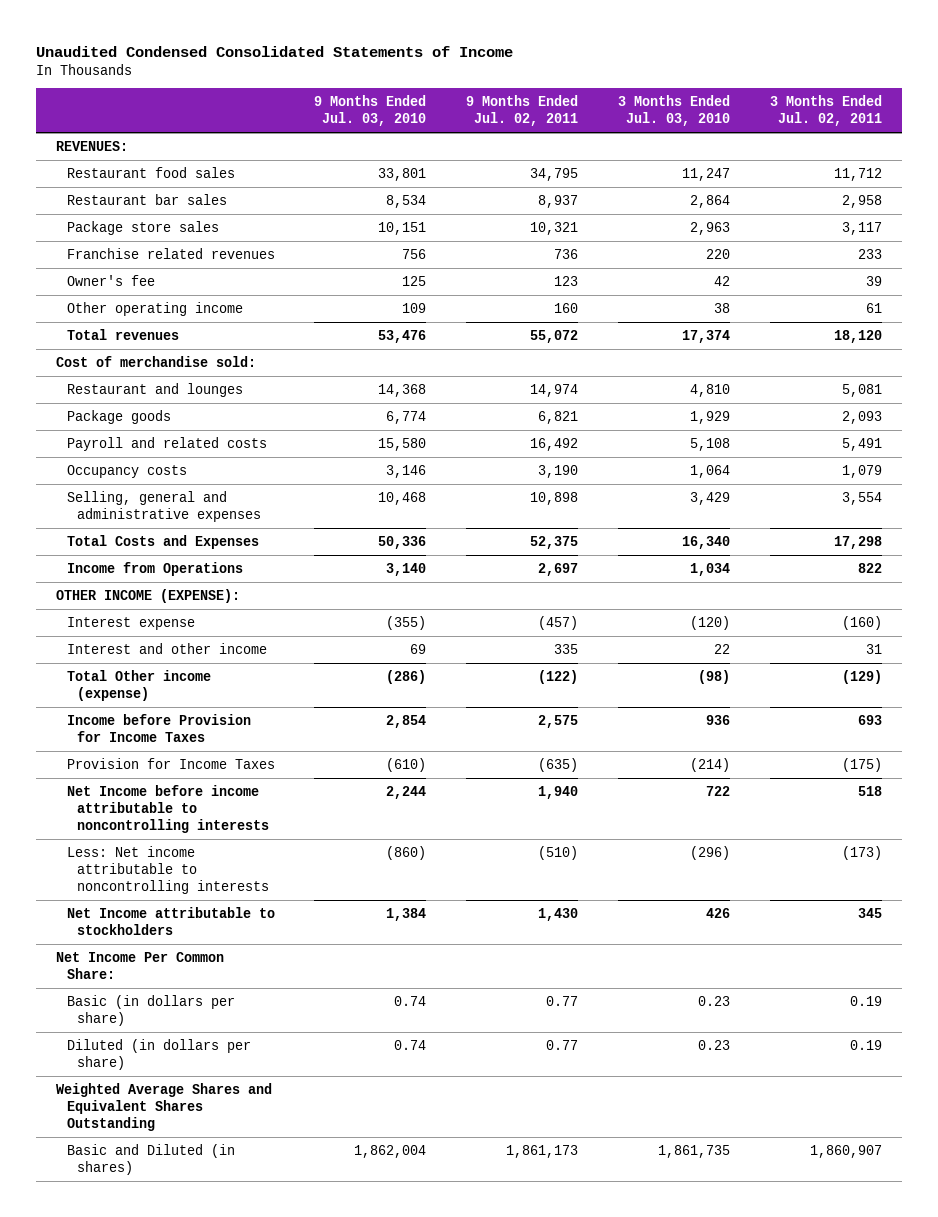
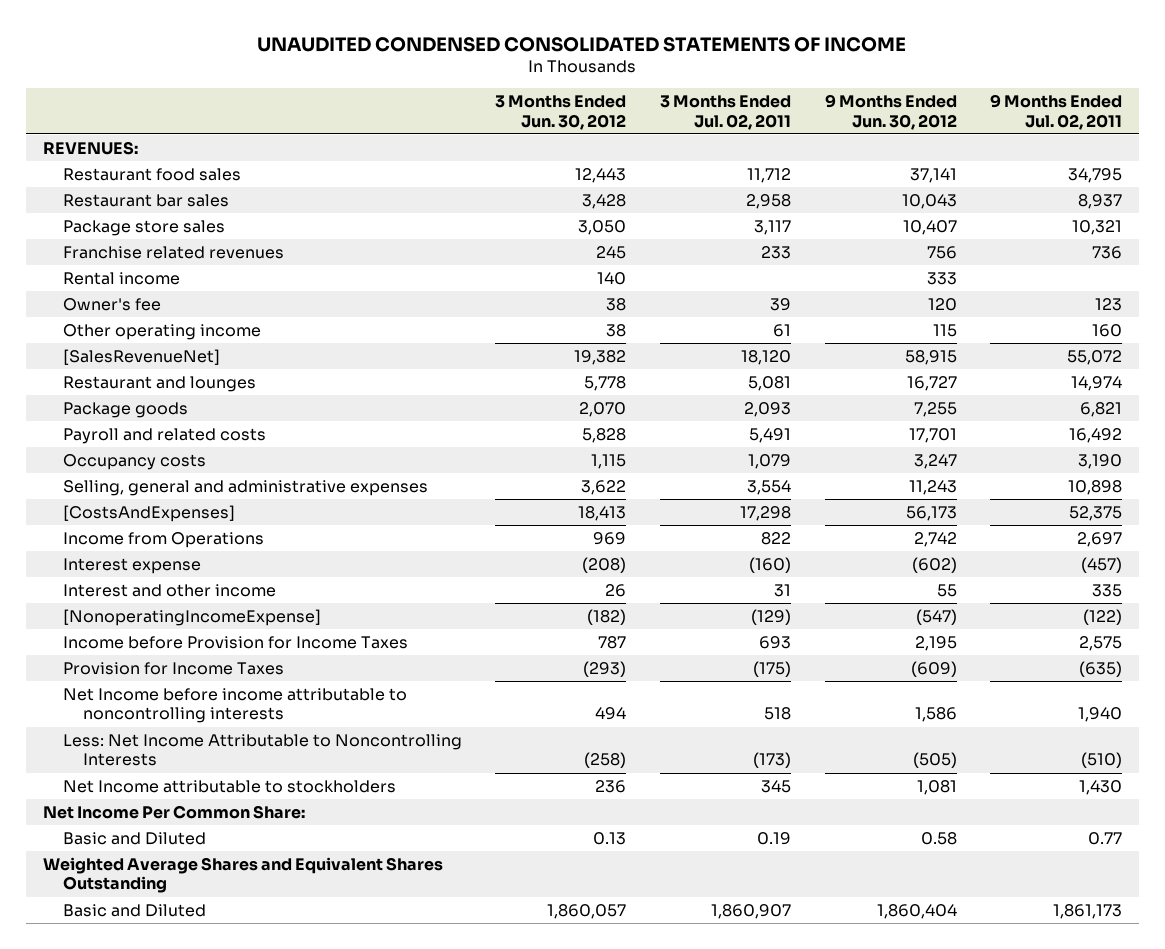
- Unaudited Condensed Consolidated Statements of Income
+ UNAUDITED CONDENSED CONSOLIDATED STATEMENTS OF INCOME
- | 9 Months Ended Jul. 03, 2010 | 9 Months Ended Jul. 02, 2011 | 3 Months Ended Jul. 03, 2010 | 3 Months Ended Jul. 02, 2011
+ | 3 Months Ended Jun. 30, 2012 | 3 Months Ended Jul. 02, 2011 | 9 Months Ended Jun. 30, 2012 | 9 Months Ended Jul. 02, 2011
+ Rental income | 140 | | 333 |
- Total revenues | 53,476 | 55,072 | 17,374 | 18,120
- Cost of merchandise sold:
+ [SalesRevenueNet] | 19,382 | 18,120 | 58,915 | 55,072
- Total Costs and Expenses | 50,336 | 52,375 | 16,340 | 17,298
+ [CostsAndExpenses] | 18,413 | 17,298 | 56,173 | 52,375
- OTHER INCOME (EXPENSE):
- Total Other income (expense) | (286) | (122) | (98) | (129)
+ [NonoperatingIncomeExpense] | (182) | (129) | (547) | (122)
- Less: Net income attributable to noncontrolling interests | (860) | (510) | (296) | (173)
+ Less: Net Income Attributable to Noncontrolling Interests | (258) | (173) | (505) | (510)
- Basic (in dollars per share) | 0.74 | 0.77 | 0.23 | 0.19
- Diluted (in dollars per share) | 0.74 | 0.77 | 0.23 | 0.19
+ Basic and Diluted | 0.13 | 0.19 | 0.58 | 0.77
- Basic and Diluted (in shares) | 1,862,004 | 1,861,173 | 1,861,735 | 1,860,907
+ Basic and Diluted | 1,860,057 | 1,860,907 | 1,860,404 | 1,861,173

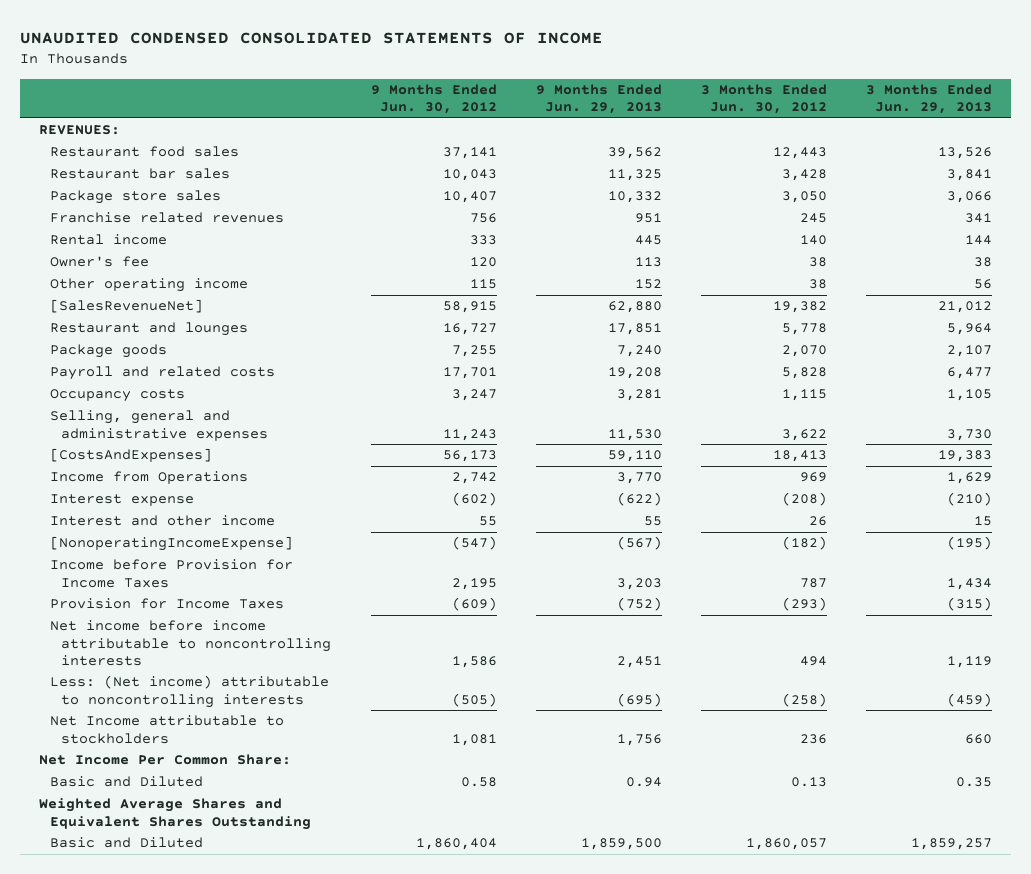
- | 3 Months Ended Jun. 30, 2012 | 3 Months Ended Jul. 02, 2011 | 9 Months Ended Jun. 30, 2012 | 9 Months Ended Jul. 02, 2011
+ | 9 Months Ended Jun. 30, 2012 | 9 Months Ended Jun. 29, 2013 | 3 Months Ended Jun. 30, 2012 | 3 Months Ended Jun. 29, 2013
- Net Income before income attributable to noncontrolling interests | 494 | 518 | 1,586 | 1,940
- Less: Net Income Attributable to Noncontrolling Interests | (258) | (173) | (505) | (510)
+ Net income before income attributable to noncontrolling interests | 1,586 | 2,451 | 494 | 1,119
+ Less: (Net income) attributable to noncontrolling interests | (505) | (695) | (258) | (459)

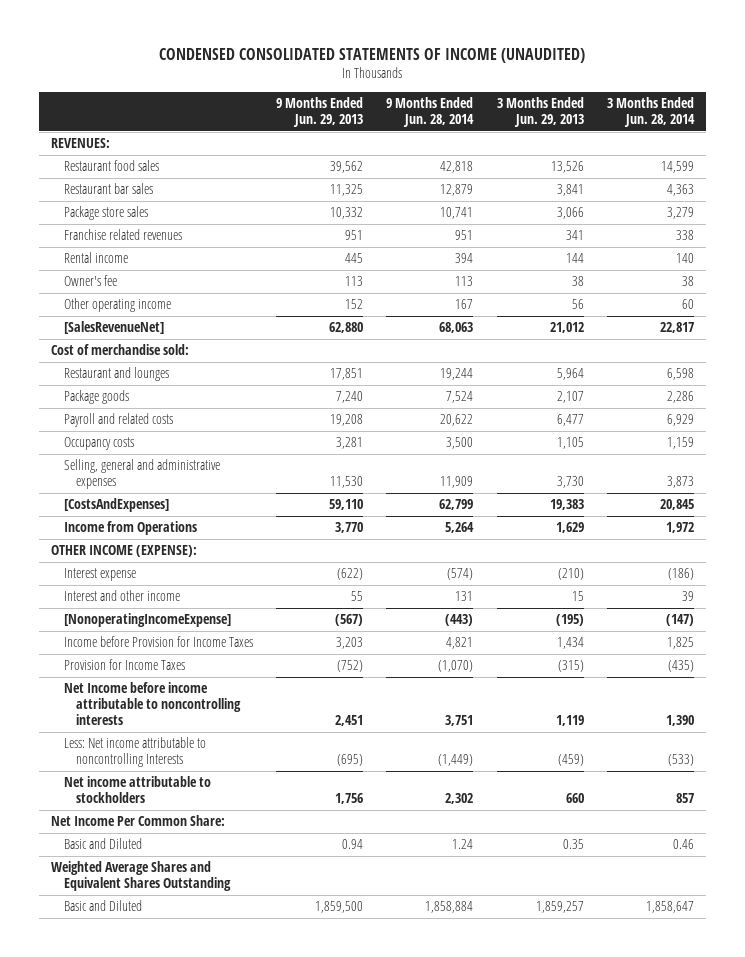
- UNAUDITED CONDENSED CONSOLIDATED STATEMENTS OF INCOME
+ CONDENSED CONSOLIDATED STATEMENTS OF INCOME (UNAUDITED)
- | 9 Months Ended Jun. 30, 2012 | 9 Months Ended Jun. 29, 2013 | 3 Months Ended Jun. 30, 2012 | 3 Months Ended Jun. 29, 2013
+ | 9 Months Ended Jun. 29, 2013 | 9 Months Ended Jun. 28, 2014 | 3 Months Ended Jun. 29, 2013 | 3 Months Ended Jun. 28, 2014
+ Cost of merchandise sold:
+ OTHER INCOME (EXPENSE):
- Net income before income attributable to noncontrolling interests | 1,586 | 2,451 | 494 | 1,119
- Less: (Net income) attributable to noncontrolling interests | (505) | (695) | (258) | (459)
- Net Income attributable to stockholders | 1,081 | 1,756 | 236 | 660
+ Net Income before income attributable to noncontrolling interests | 2,451 | 3,751 | 1,119 | 1,390
+ Less: Net income attributable to noncontrolling Interests | (695) | (1,449) | (459) | (533)
+ Net income attributable to stockholders | 1,756 | 2,302 | 660 | 857

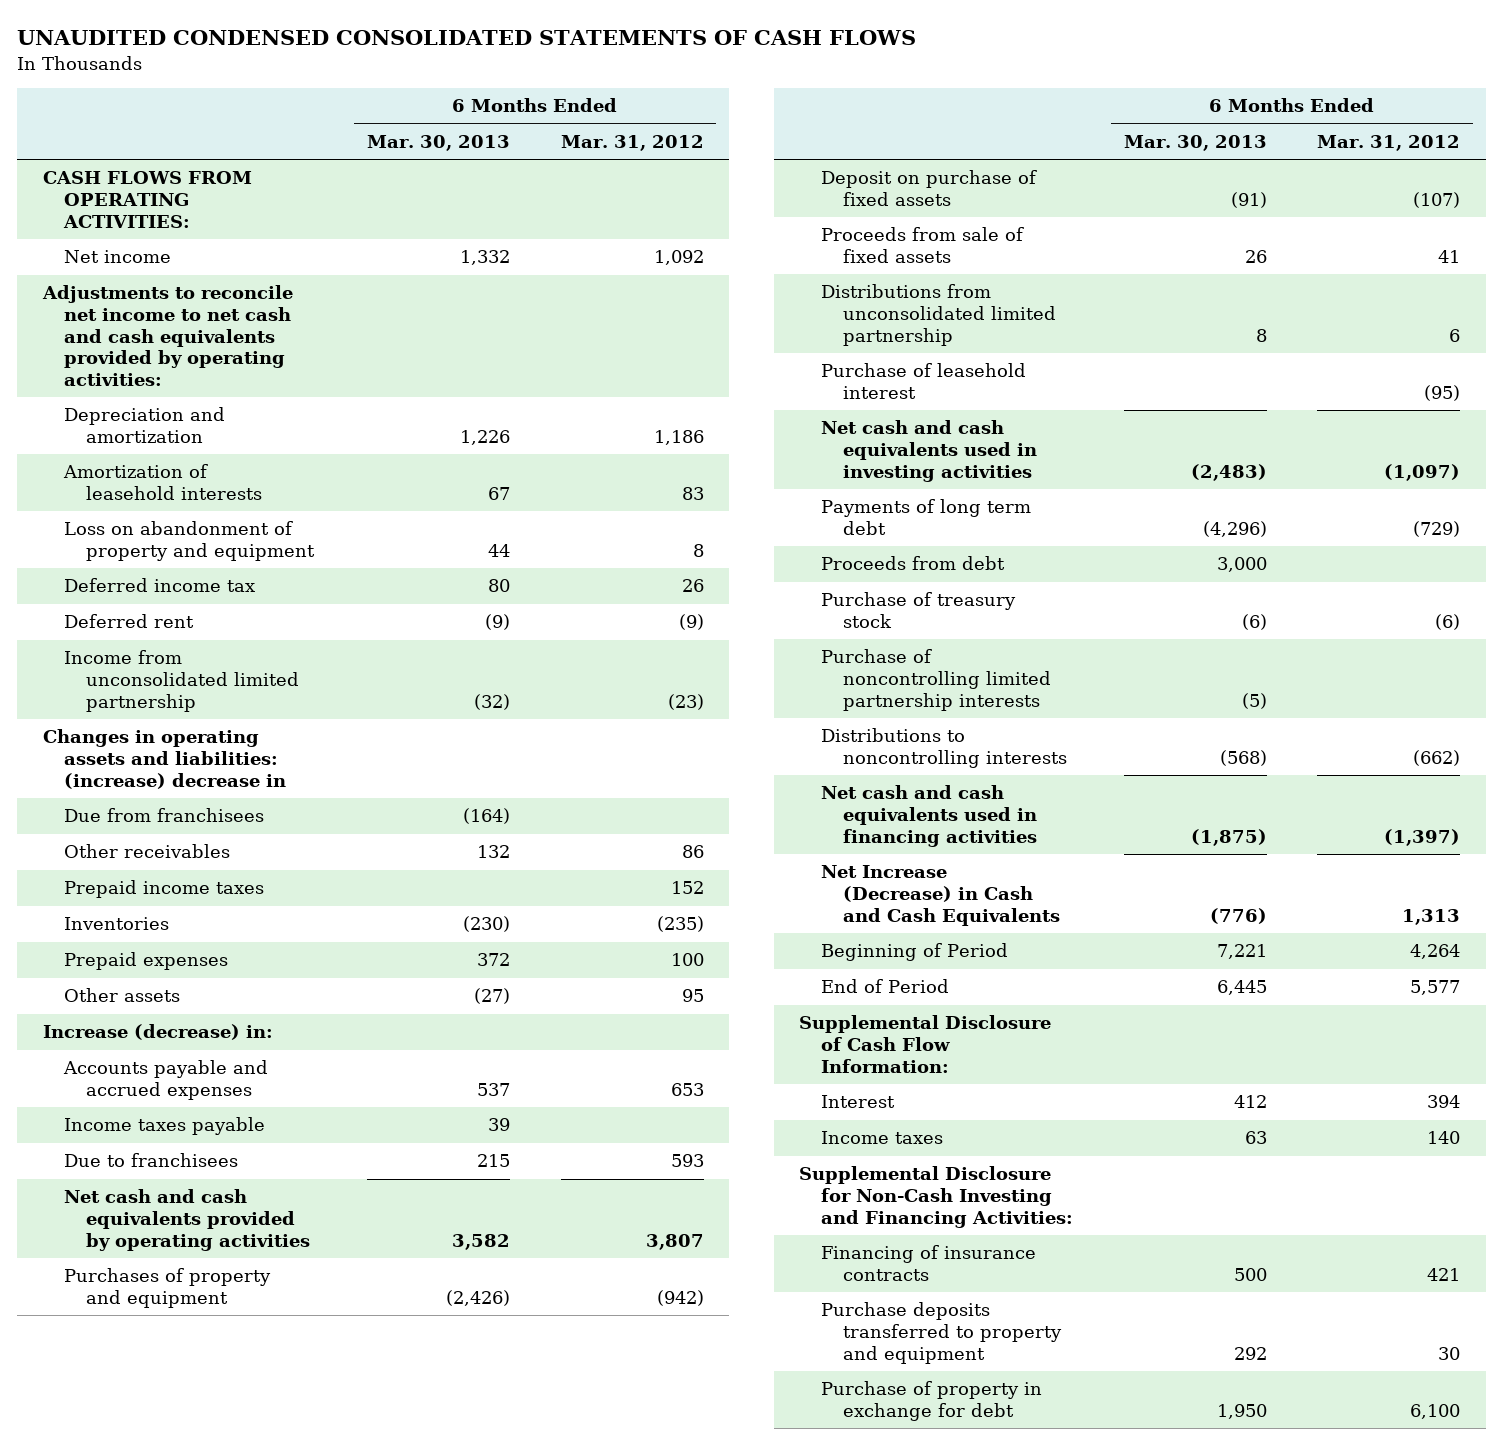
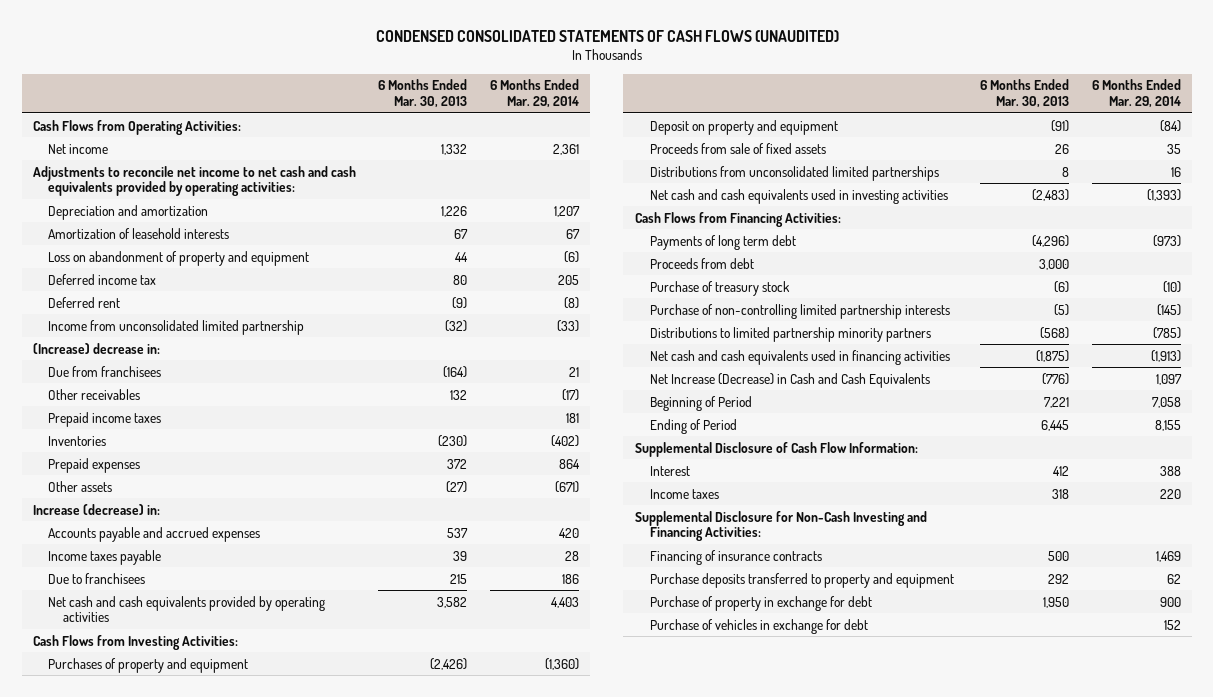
- UNAUDITED CONDENSED CONSOLIDATED STATEMENTS OF CASH FLOWS
+ CONDENSED CONSOLIDATED STATEMENTS OF CASH FLOWS (UNAUDITED)
- | 6 Months Ended Mar. 30, 2013 | 6 Months Ended Mar. 31, 2012
+ | 6 Months Ended Mar. 30, 2013 | 6 Months Ended Mar. 29, 2014
- CASH FLOWS FROM OPERATING ACTIVITIES:
+ Cash Flows from Operating Activities:
- Changes in operating assets and liabilities: (increase) decrease in
+ (Increase) decrease in:
+ Cash Flows from Investing Activities:
- Deposit on purchase of fixed assets | (91) | (107)
+ Deposit on property and equipment | (91) | (84)
- Distributions from unconsolidated limited partnership | 8 | 6
- Purchase of leasehold interest | | (95)
+ Distributions from unconsolidated limited partnerships | 8 | 16
+ Cash Flows from Financing Activities:
- Purchase of noncontrolling limited partnership interests | (5) |
- Distributions to noncontrolling interests | (568) | (662)
+ Purchase of non-controlling limited partnership interests | (5) | (145)
+ Distributions to limited partnership minority partners | (568) | (785)
- End of Period | 6,445 | 5,577
+ Ending of Period | 6,445 | 8,155
- Income taxes | 63 | 140
+ Income taxes | 318 | 220
+ Purchase of vehicles in exchange for debt | | 152

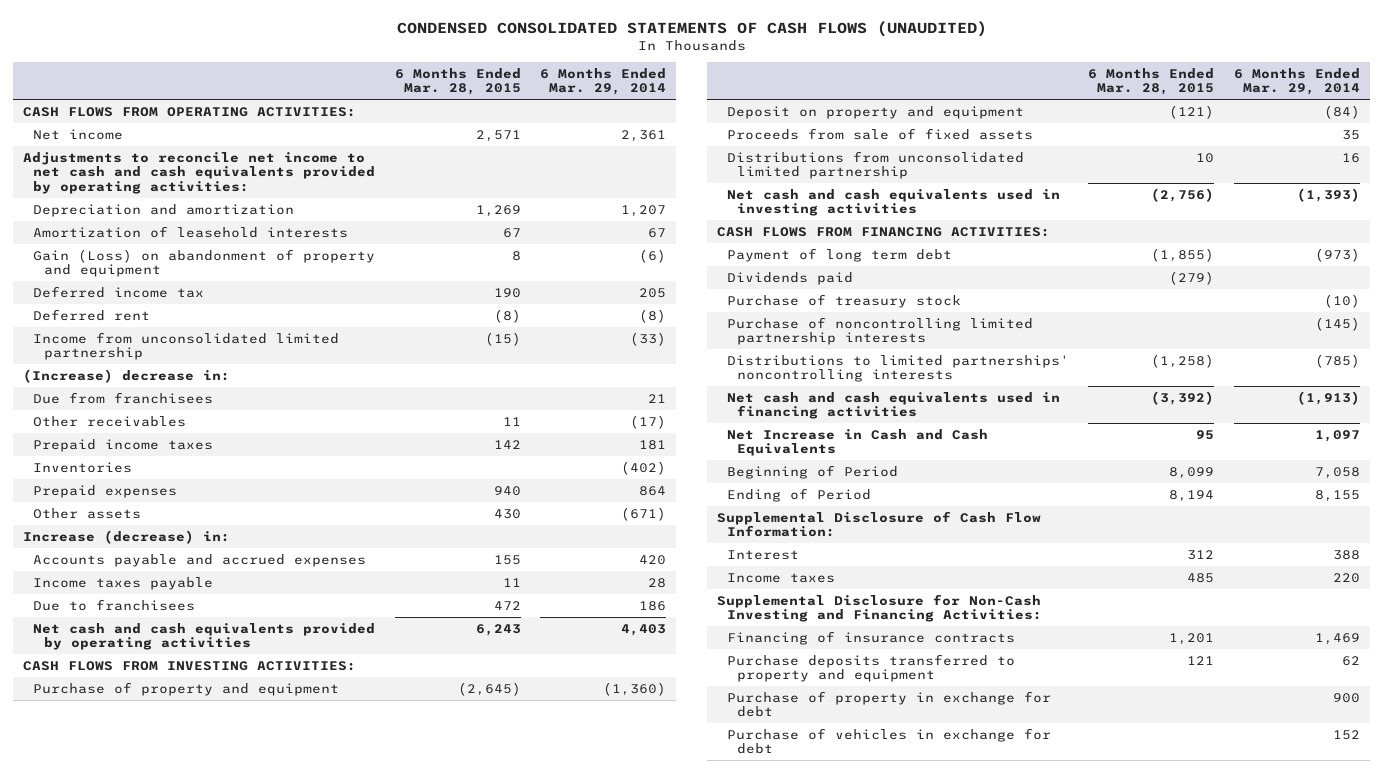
- | 6 Months Ended Mar. 30, 2013 | 6 Months Ended Mar. 29, 2014
+ | 6 Months Ended Mar. 28, 2015 | 6 Months Ended Mar. 29, 2014
- Cash Flows from Operating Activities:
+ CASH FLOWS FROM OPERATING ACTIVITIES:
- Loss on abandonment of property and equipment | 44 | (6)
+ Gain (Loss) on abandonment of property and equipment | 8 | (6)
- Cash Flows from Investing Activities:
- Purchases of property and equipment | (2,426) | (1,360)
+ CASH FLOWS FROM INVESTING ACTIVITIES:
+ Purchase of property and equipment | (2,645) | (1,360)
- Distributions from unconsolidated limited partnerships | 8 | 16
+ Distributions from unconsolidated limited partnership | 10 | 16
- Cash Flows from Financing Activities:
- Payments of long term debt | (4,296) | (973)
- Proceeds from debt | 3,000 |
+ CASH FLOWS FROM FINANCING ACTIVITIES:
+ Payment of long term debt | (1,855) | (973)
+ Dividends paid | (279) |
- Purchase of non-controlling limited partnership interests | (5) | (145)
- Distributions to limited partnership minority partners | (568) | (785)
+ Purchase of noncontrolling limited partnership interests | | (145)
+ Distributions to limited partnerships' noncontrolling interests | (1,258) | (785)
- Net Increase (Decrease) in Cash and Cash Equivalents | (776) | 1,097
+ Net Increase in Cash and Cash Equivalents | 95 | 1,097

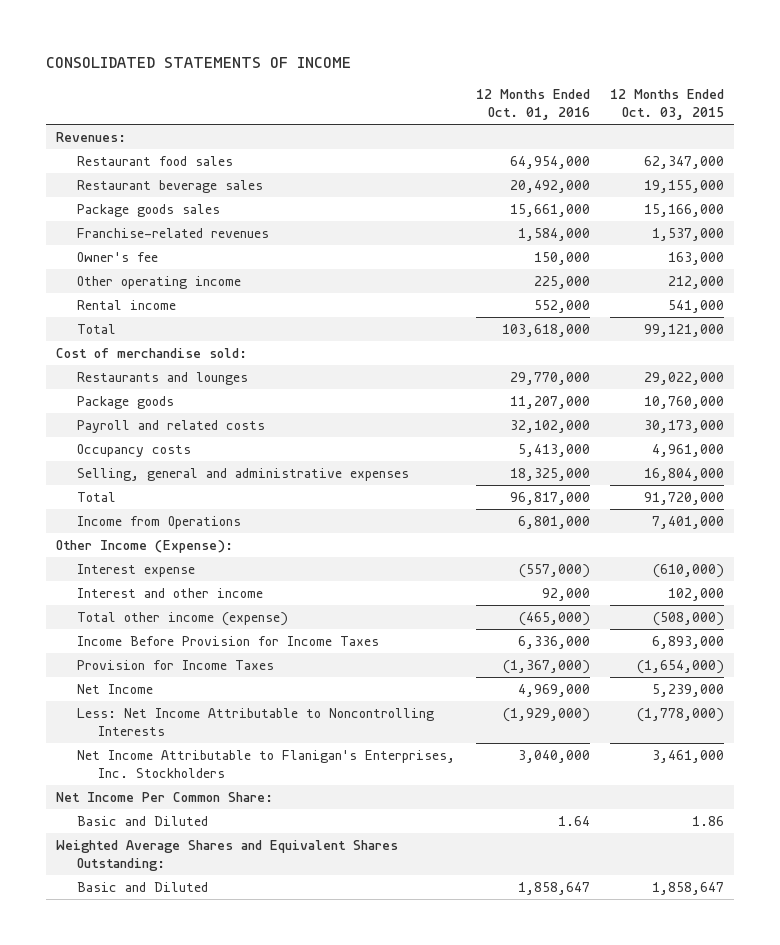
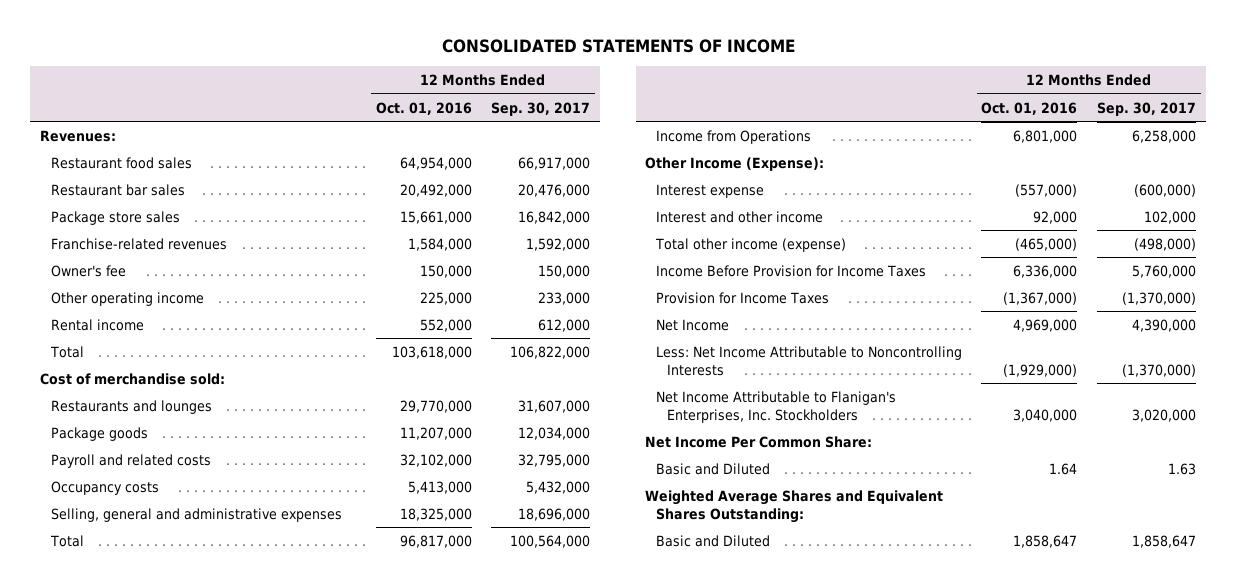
- | 12 Months Ended Oct. 01, 2016 | 12 Months Ended Oct. 03, 2015
+ | 12 Months Ended Oct. 01, 2016 | 12 Months Ended Sep. 30, 2017
- Restaurant beverage sales | 20,492,000 | 19,155,000
- Package goods sales | 15,661,000 | 15,166,000
+ Restaurant bar sales | 20,492,000 | 20,476,000
+ Package store sales | 15,661,000 | 16,842,000

